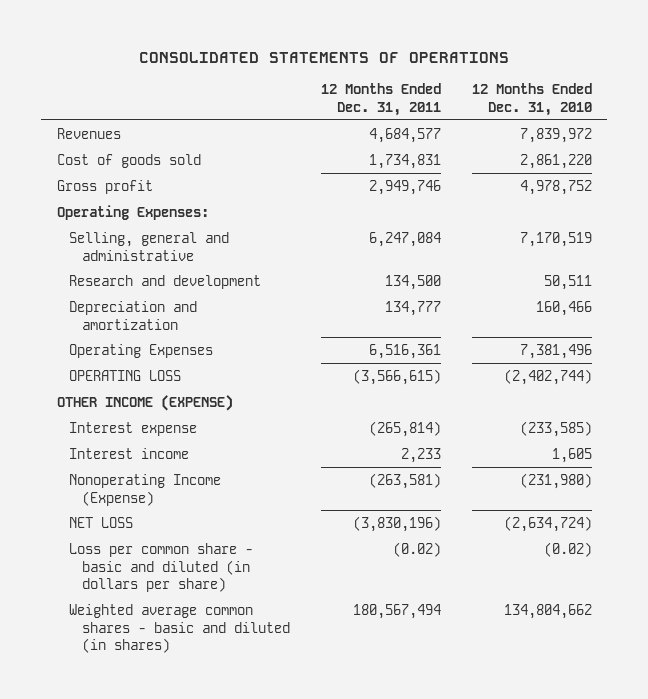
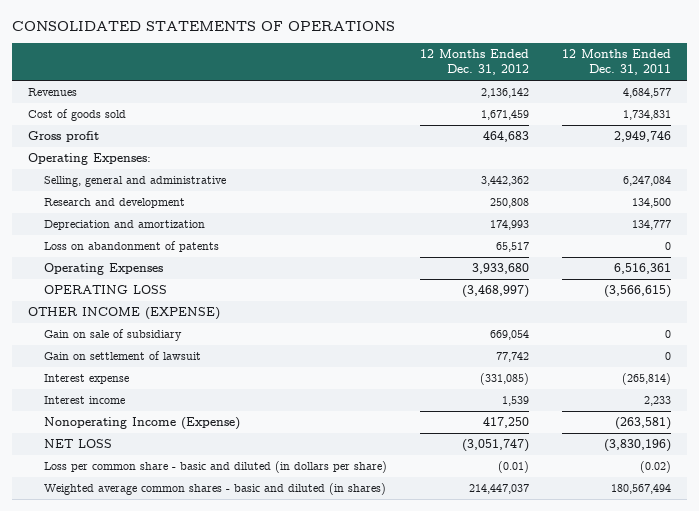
- | 12 Months Ended Dec. 31, 2011 | 12 Months Ended Dec. 31, 2010
+ | 12 Months Ended Dec. 31, 2012 | 12 Months Ended Dec. 31, 2011
+ Loss on abandonment of patents | 65,517 | 0
+ Gain on sale of subsidiary | 669,054 | 0
+ Gain on settlement of lawsuit | 77,742 | 0

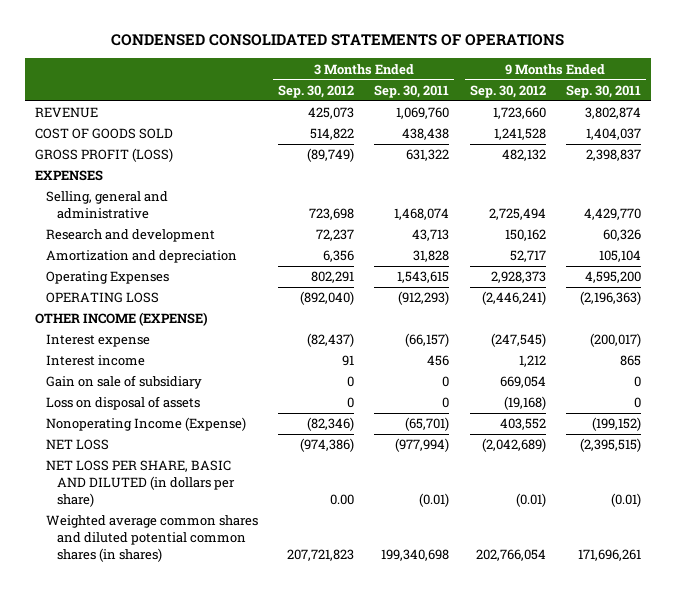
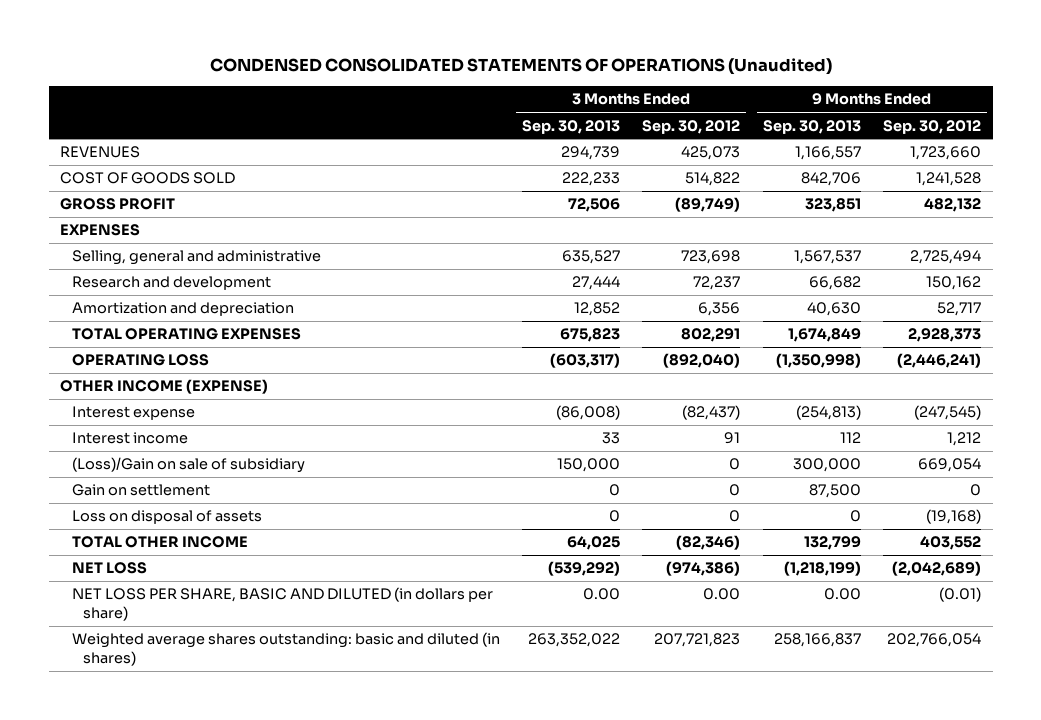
- CONDENSED CONSOLIDATED STATEMENTS OF OPERATIONS
+ CONDENSED CONSOLIDATED STATEMENTS OF OPERATIONS (Unaudited)
- | 3 Months Ended Sep. 30, 2012 | 3 Months Ended Sep. 30, 2011 | 9 Months Ended Sep. 30, 2012 | 9 Months Ended Sep. 30, 2011
+ | 3 Months Ended Sep. 30, 2013 | 3 Months Ended Sep. 30, 2012 | 9 Months Ended Sep. 30, 2013 | 9 Months Ended Sep. 30, 2012
- REVENUE | 425,073 | 1,069,760 | 1,723,660 | 3,802,874
+ REVENUES | 294,739 | 425,073 | 1,166,557 | 1,723,660
- GROSS PROFIT (LOSS) | (89,749) | 631,322 | 482,132 | 2,398,837
+ GROSS PROFIT | 72,506 | (89,749) | 323,851 | 482,132
- Operating Expenses | 802,291 | 1,543,615 | 2,928,373 | 4,595,200
+ TOTAL OPERATING EXPENSES | 675,823 | 802,291 | 1,674,849 | 2,928,373
- Gain on sale of subsidiary | 0 | 0 | 669,054 | 0
+ (Loss)/Gain on sale of subsidiary | 150,000 | 0 | 300,000 | 669,054
+ Gain on settlement | 0 | 0 | 87,500 | 0
- Nonoperating Income (Expense) | (82,346) | (65,701) | 403,552 | (199,152)
+ TOTAL OTHER INCOME | 64,025 | (82,346) | 132,799 | 403,552
- Weighted average common shares and diluted potential common shares (in shares) | 207,721,823 | 199,340,698 | 202,766,054 | 171,696,261
+ Weighted average shares outstanding: basic and diluted (in shares) | 263,352,022 | 207,721,823 | 258,166,837 | 202,766,054

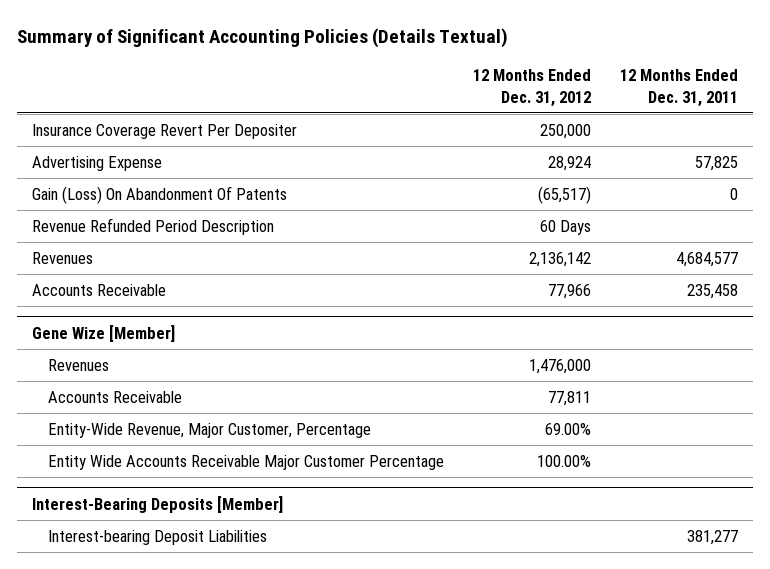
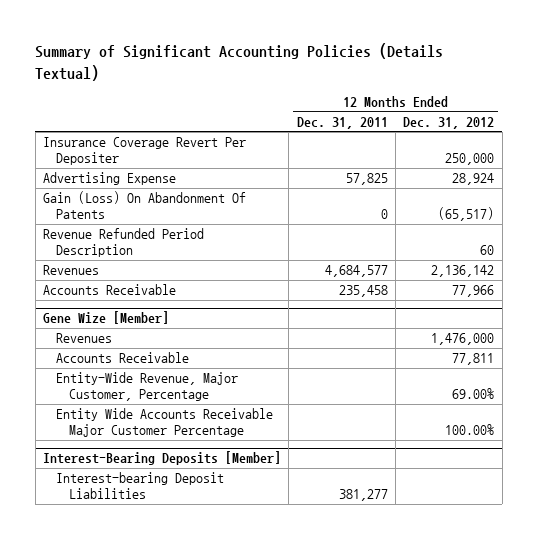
- | 12 Months Ended Dec. 31, 2012 | 12 Months Ended Dec. 31, 2011
+ | 12 Months Ended Dec. 31, 2011 | 12 Months Ended Dec. 31, 2012
- Revenue Refunded Period Description | 60 Days |
+ Revenue Refunded Period Description | | 60

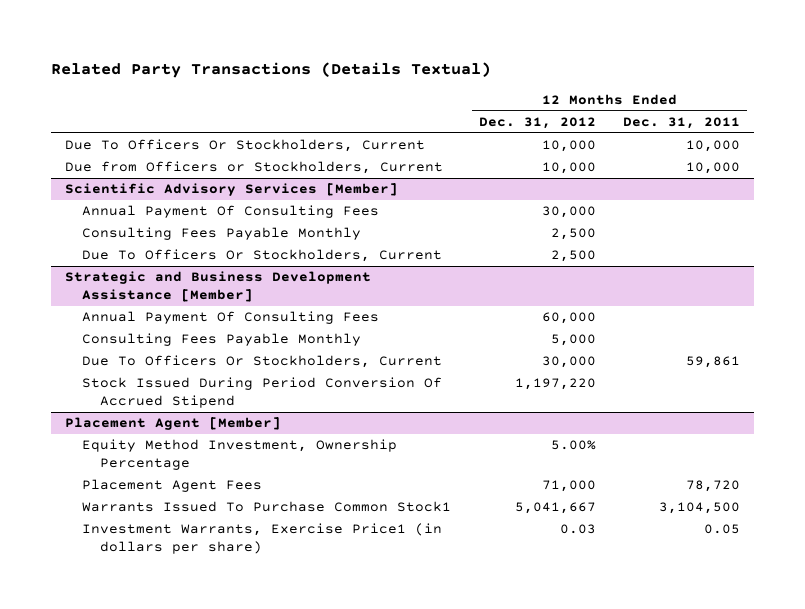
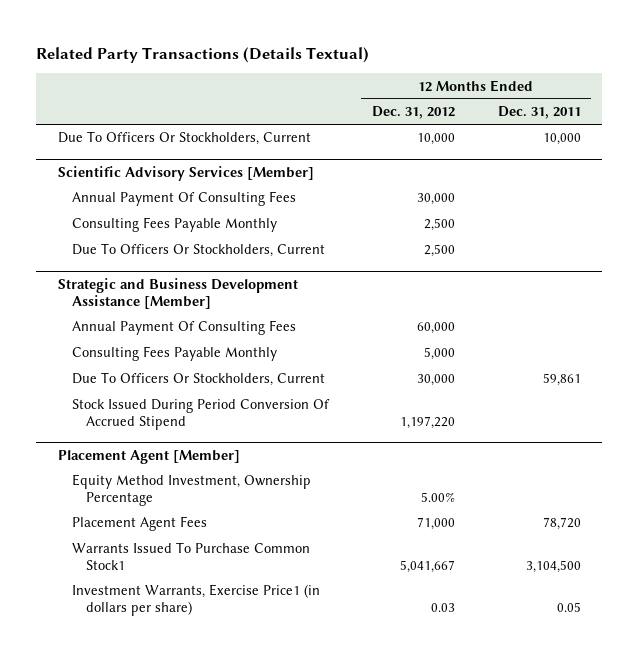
- Due from Officers or Stockholders, Current | 10,000 | 10,000

